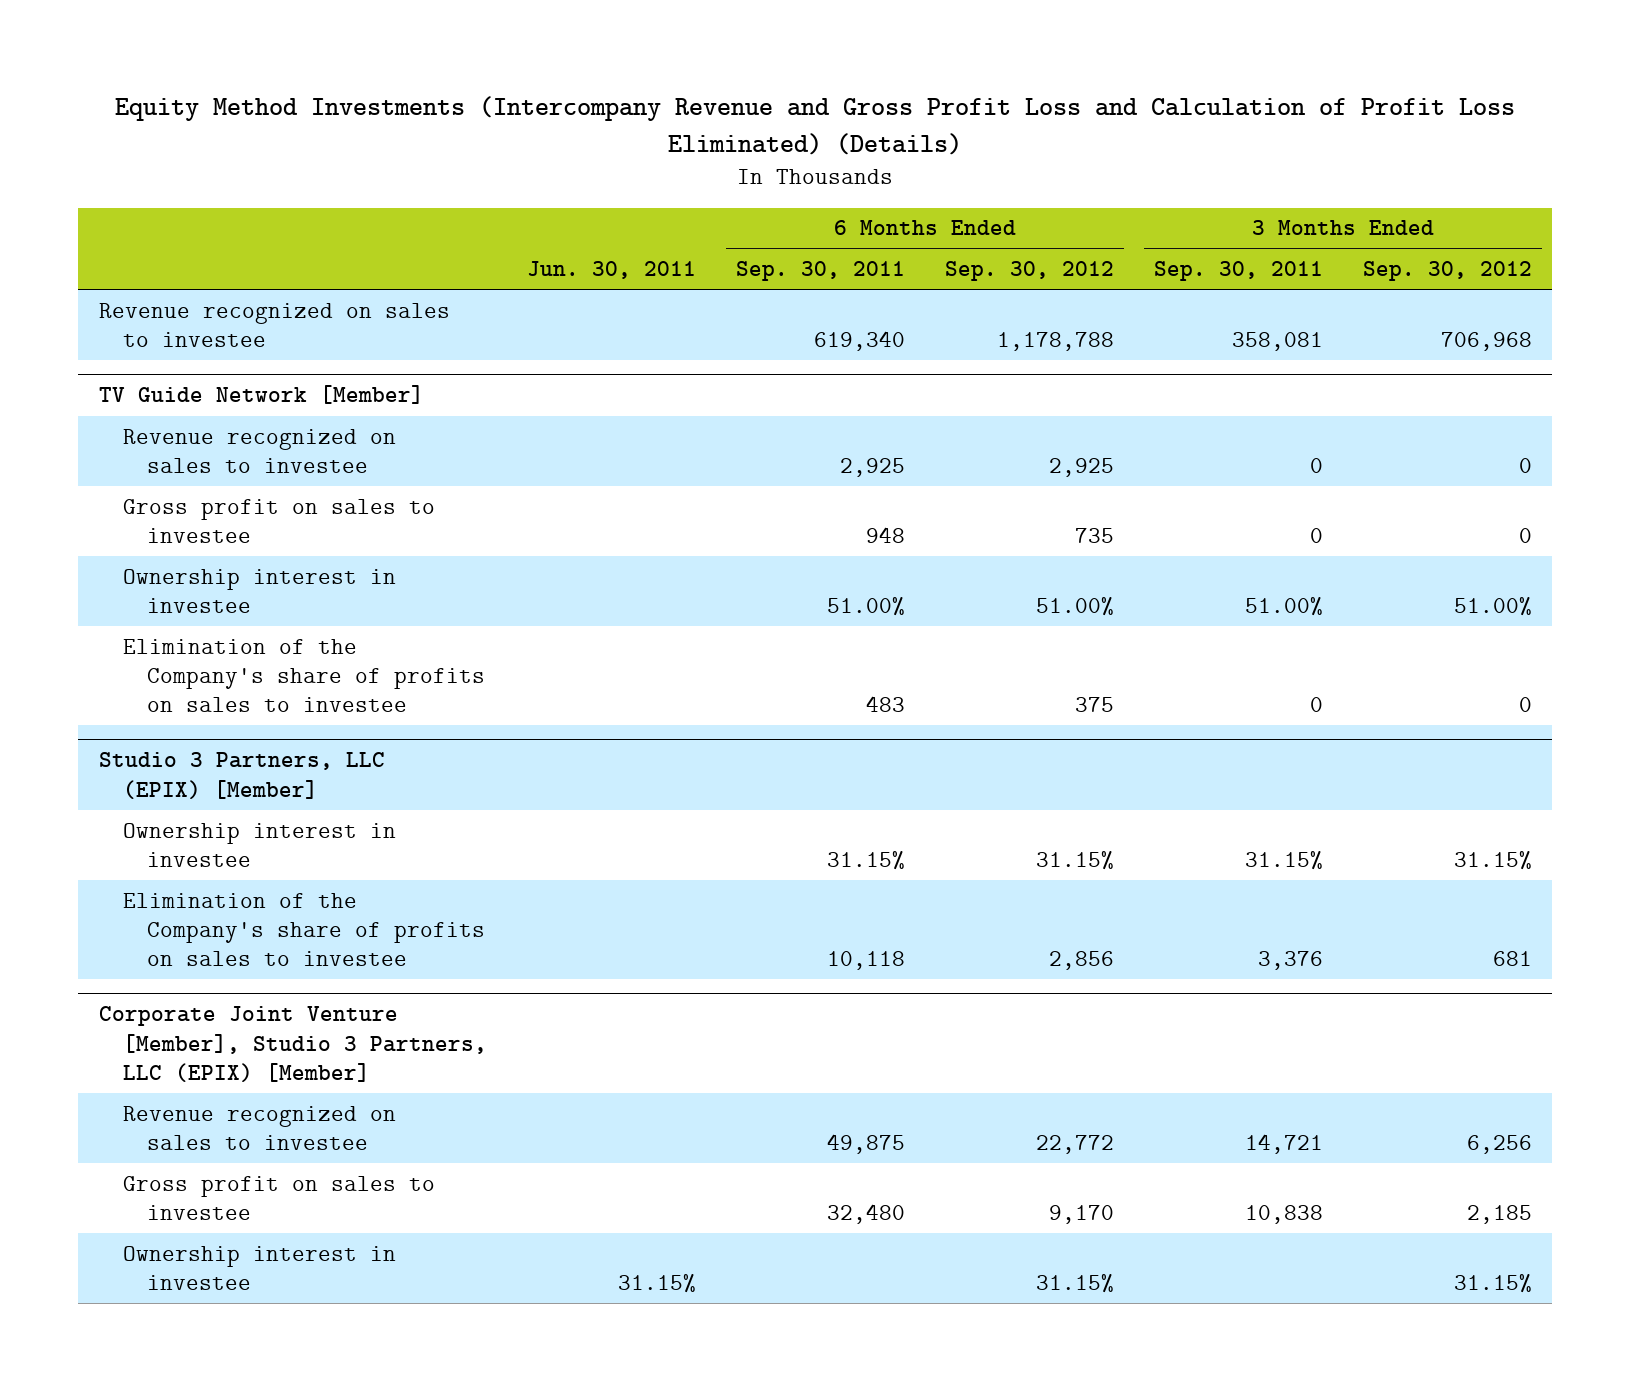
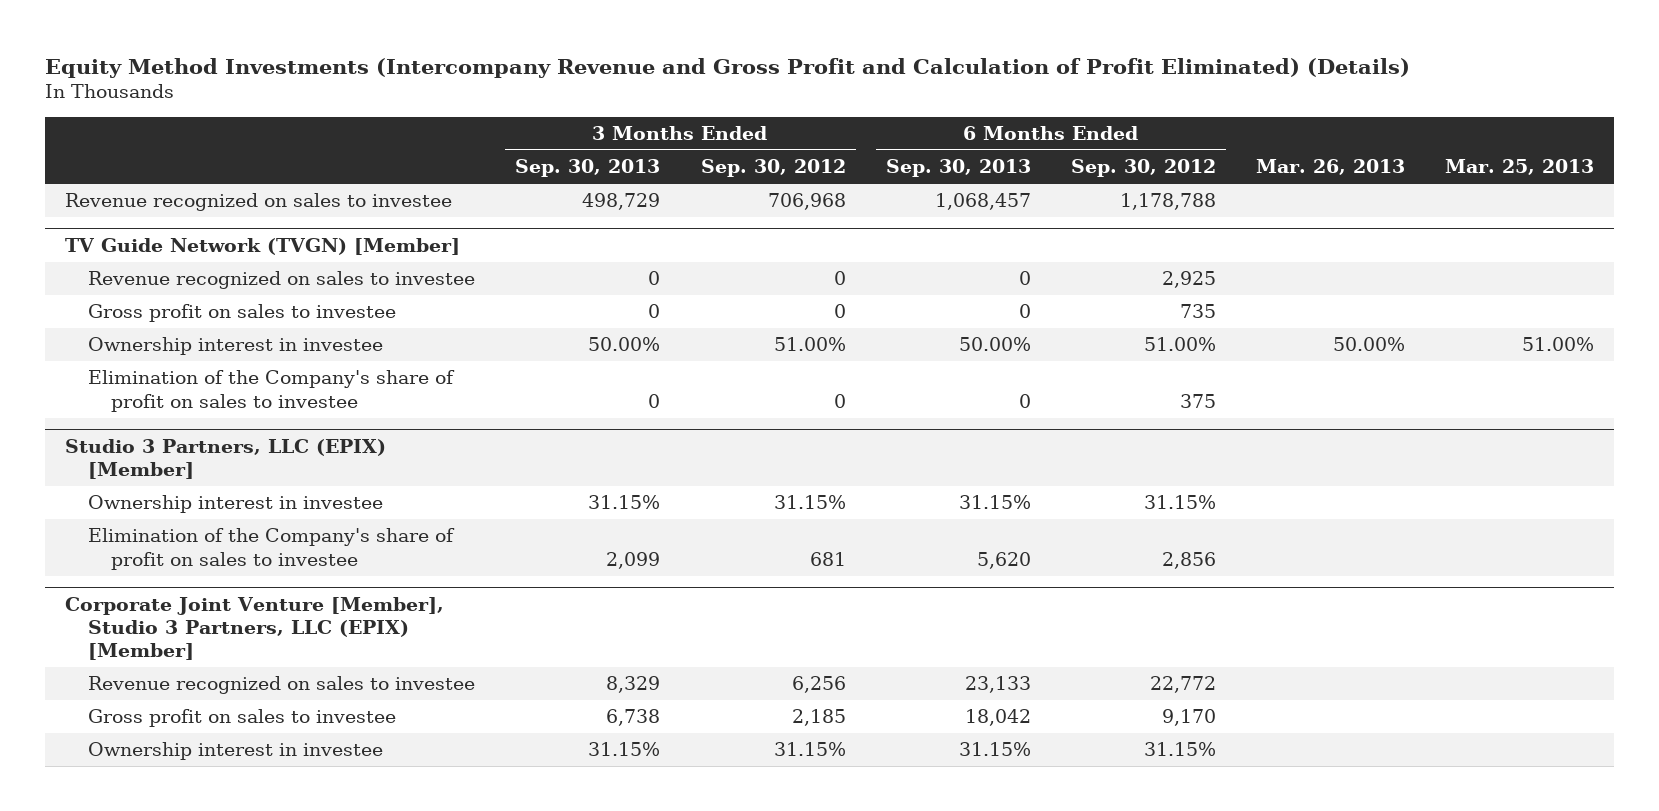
- Equity Method Investments (Intercompany Revenue and Gross Profit Loss and Calculation of Profit Loss Eliminated) (Details)
+ Equity Method Investments (Intercompany Revenue and Gross Profit and Calculation of Profit Eliminated) (Details)
- | Jun. 30, 2011 | 6 Months Ended Sep. 30, 2011 | 6 Months Ended Sep. 30, 2012 | 3 Months Ended Sep. 30, 2011 | 3 Months Ended Sep. 30, 2012
+ | 3 Months Ended Sep. 30, 2013 | 3 Months Ended Sep. 30, 2012 | 6 Months Ended Sep. 30, 2013 | 6 Months Ended Sep. 30, 2012 | Mar. 26, 2013 | Mar. 25, 2013
- TV Guide Network [Member]
+ TV Guide Network (TVGN) [Member]
- Elimination of the Company's share of profits on sales to investee | | 483 | 375 | 0 | 0
+ Elimination of the Company's share of profit on sales to investee | 0 | 0 | 0 | 375 | |
@ Studio 3 Partners, LLC (EPIX) [Member]
- Elimination of the Company's share of profits on sales to investee | | 10,118 | 2,856 | 3,376 | 681
+ Elimination of the Company's share of profit on sales to investee | 2,099 | 681 | 5,620 | 2,856 | |

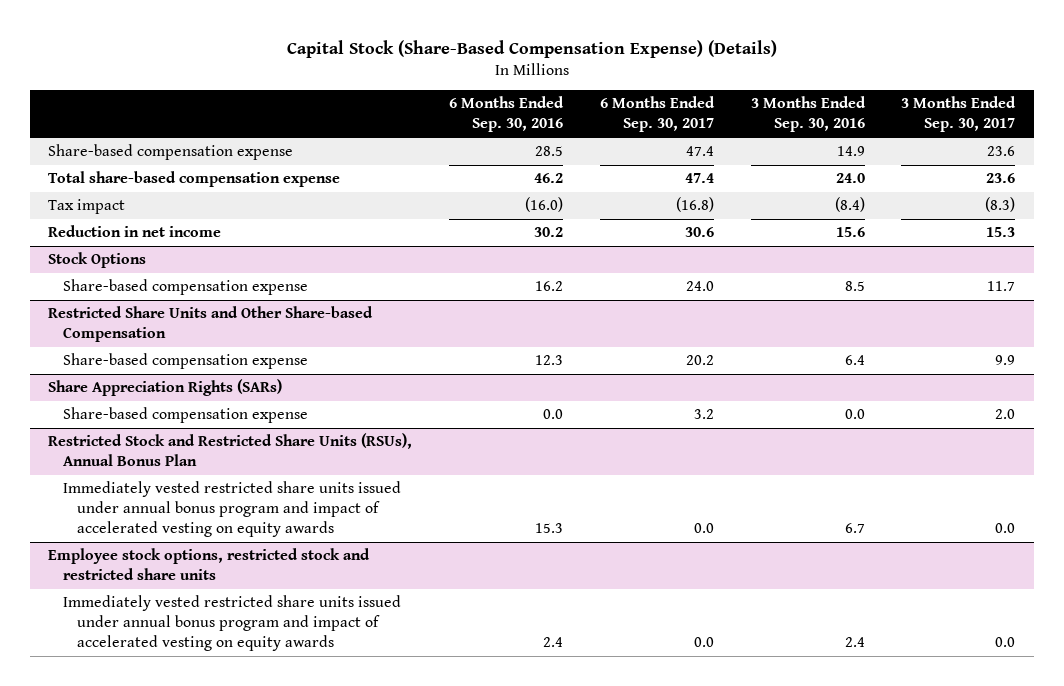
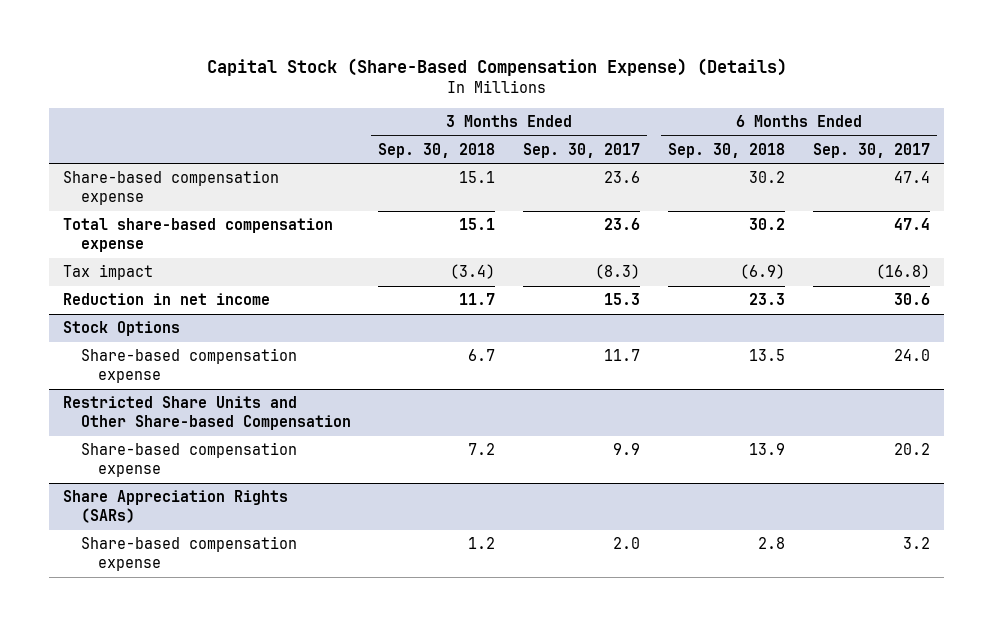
- | 6 Months Ended Sep. 30, 2016 | 6 Months Ended Sep. 30, 2017 | 3 Months Ended Sep. 30, 2016 | 3 Months Ended Sep. 30, 2017
+ | 3 Months Ended Sep. 30, 2018 | 3 Months Ended Sep. 30, 2017 | 6 Months Ended Sep. 30, 2018 | 6 Months Ended Sep. 30, 2017
- Restricted Stock and Restricted Share Units (RSUs), Annual Bonus Plan
- Immediately vested restricted share units issued under annual bonus program and impact of accelerated vesting on equity awards | 15.3 | 0.0 | 6.7 | 0.0
- Employee stock options, restricted stock and restricted share units
- Immediately vested restricted share units issued under annual bonus program and impact of accelerated vesting on equity awards | 2.4 | 0.0 | 2.4 | 0.0

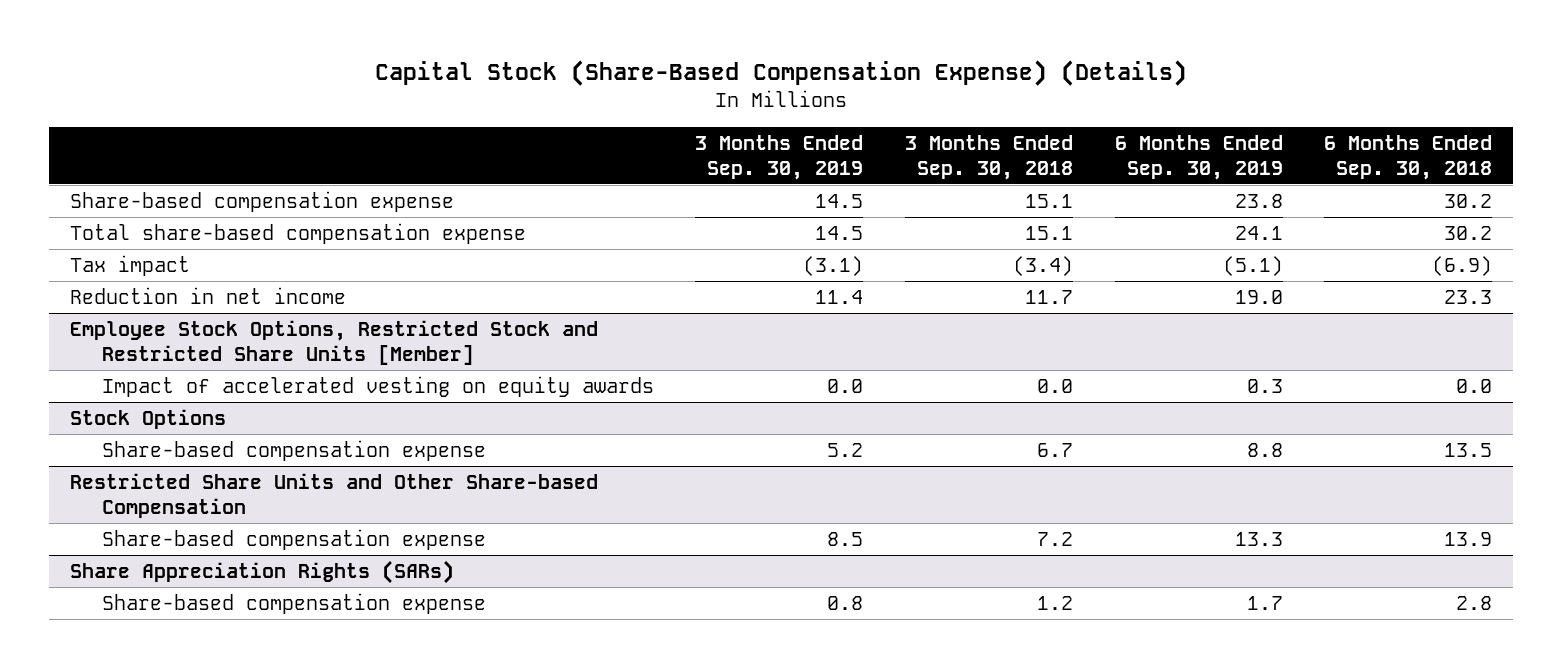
- | 3 Months Ended Sep. 30, 2018 | 3 Months Ended Sep. 30, 2017 | 6 Months Ended Sep. 30, 2018 | 6 Months Ended Sep. 30, 2017
+ | 3 Months Ended Sep. 30, 2019 | 3 Months Ended Sep. 30, 2018 | 6 Months Ended Sep. 30, 2019 | 6 Months Ended Sep. 30, 2018
+ Employee Stock Options, Restricted Stock and Restricted Share Units [Member]
+ Impact of accelerated vesting on equity awards | 0.0 | 0.0 | 0.3 | 0.0

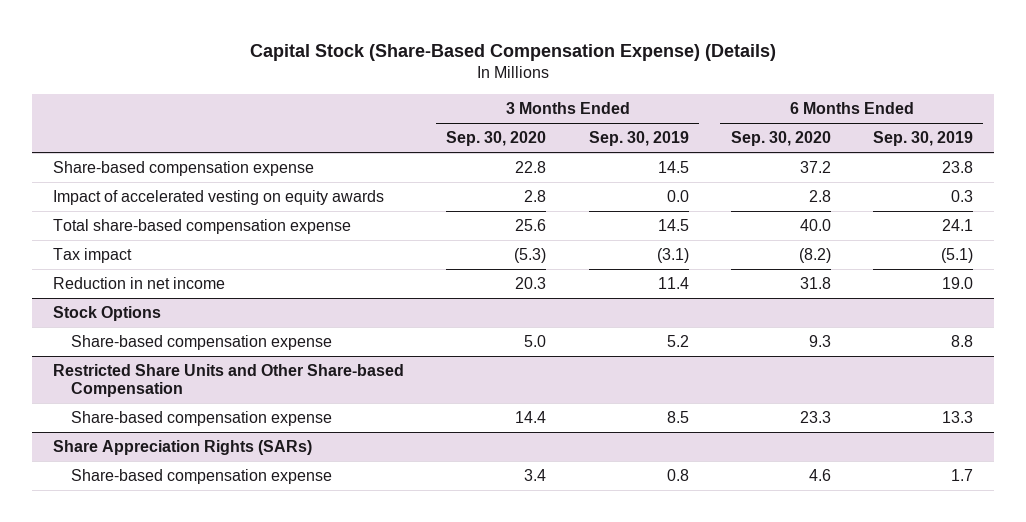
- | 3 Months Ended Sep. 30, 2019 | 3 Months Ended Sep. 30, 2018 | 6 Months Ended Sep. 30, 2019 | 6 Months Ended Sep. 30, 2018
+ | 3 Months Ended Sep. 30, 2020 | 3 Months Ended Sep. 30, 2019 | 6 Months Ended Sep. 30, 2020 | 6 Months Ended Sep. 30, 2019
+ Impact of accelerated vesting on equity awards | 2.8 | 0.0 | 2.8 | 0.3
- Employee Stock Options, Restricted Stock and Restricted Share Units [Member]
- Impact of accelerated vesting on equity awards | 0.0 | 0.0 | 0.3 | 0.0

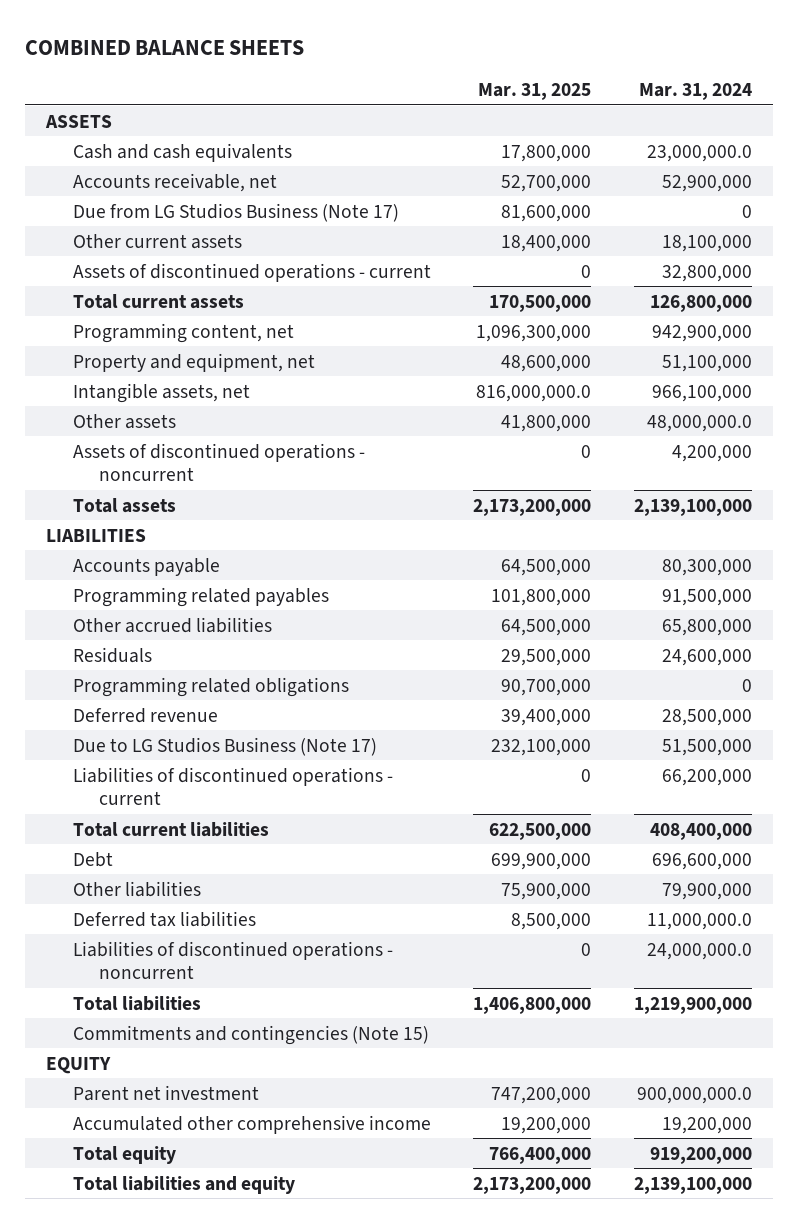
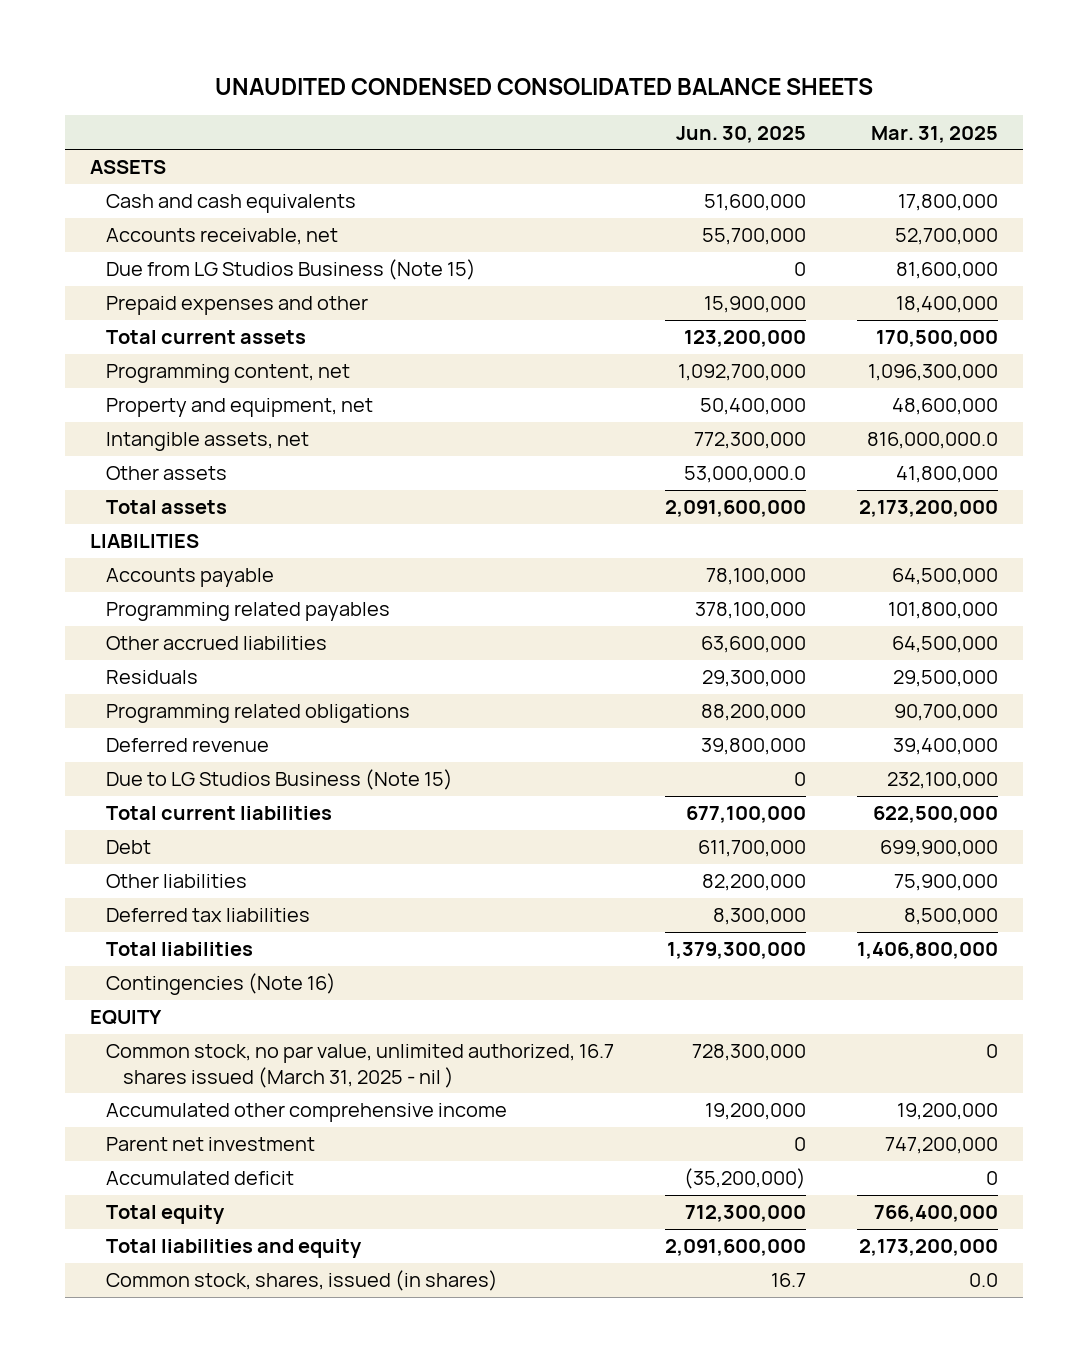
- COMBINED BALANCE SHEETS
+ UNAUDITED CONDENSED CONSOLIDATED BALANCE SHEETS
- | Mar. 31, 2025 | Mar. 31, 2024
+ | Jun. 30, 2025 | Mar. 31, 2025
- Due from LG Studios Business (Note 17) | 81,600,000 | 0
- Other current assets | 18,400,000 | 18,100,000
- Assets of discontinued operations - current | 0 | 32,800,000
+ Due from LG Studios Business (Note 15) | 0 | 81,600,000
+ Prepaid expenses and other | 15,900,000 | 18,400,000
- Assets of discontinued operations - noncurrent | 0 | 4,200,000
- Due to LG Studios Business (Note 17) | 232,100,000 | 51,500,000
- Liabilities of discontinued operations - current | 0 | 66,200,000
+ Due to LG Studios Business (Note 15) | 0 | 232,100,000
- Liabilities of discontinued operations - noncurrent | 0 | 24,000,000.0
- Commitments and contingencies (Note 15)
+ Contingencies (Note 16)
+ Common stock, no par value, unlimited authorized, 16.7 shares issued (March 31, 2025 - nil ) | 728,300,000 | 0
moved down: Parent net investment | 0 | 747,200,000
+ Accumulated deficit | (35,200,000) | 0
+ Common stock, shares, issued (in shares) | 16.7 | 0.0

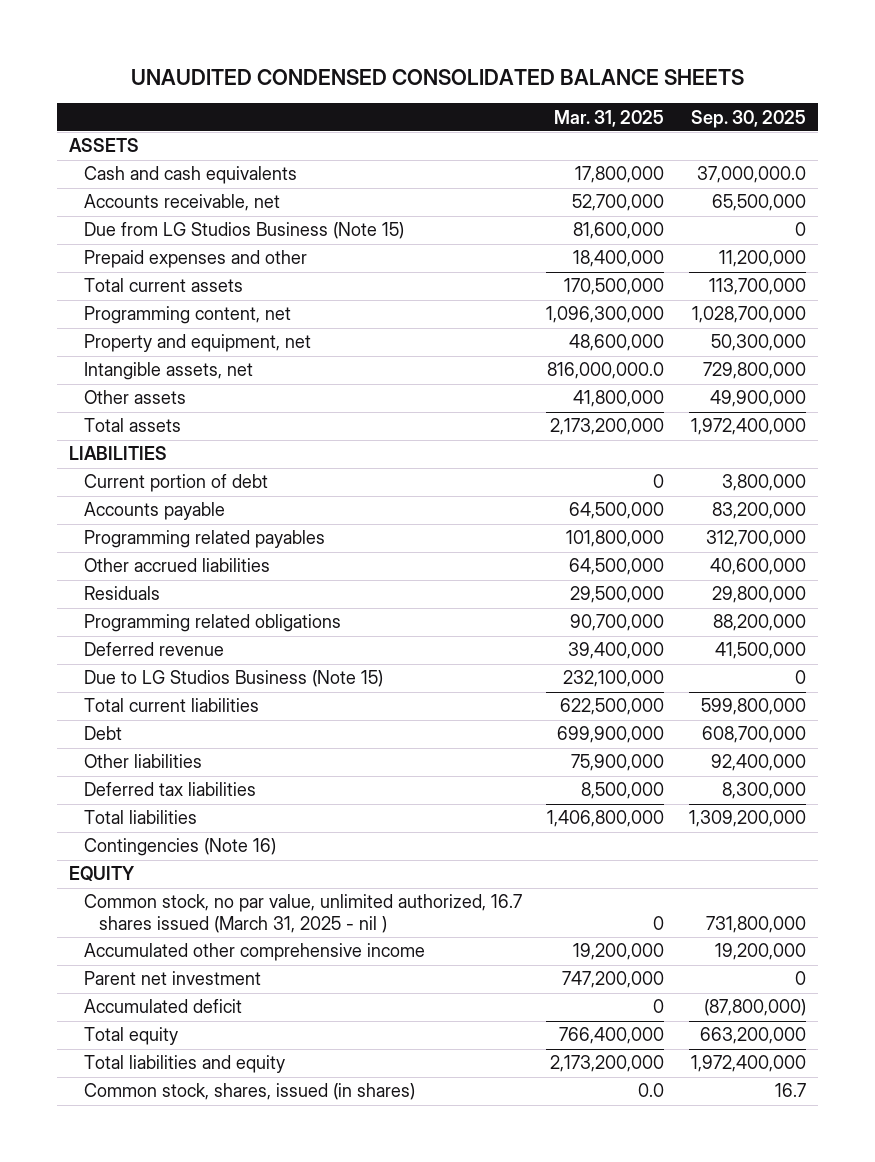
- | Jun. 30, 2025 | Mar. 31, 2025
+ | Mar. 31, 2025 | Sep. 30, 2025
+ Current portion of debt | 0 | 3,800,000

